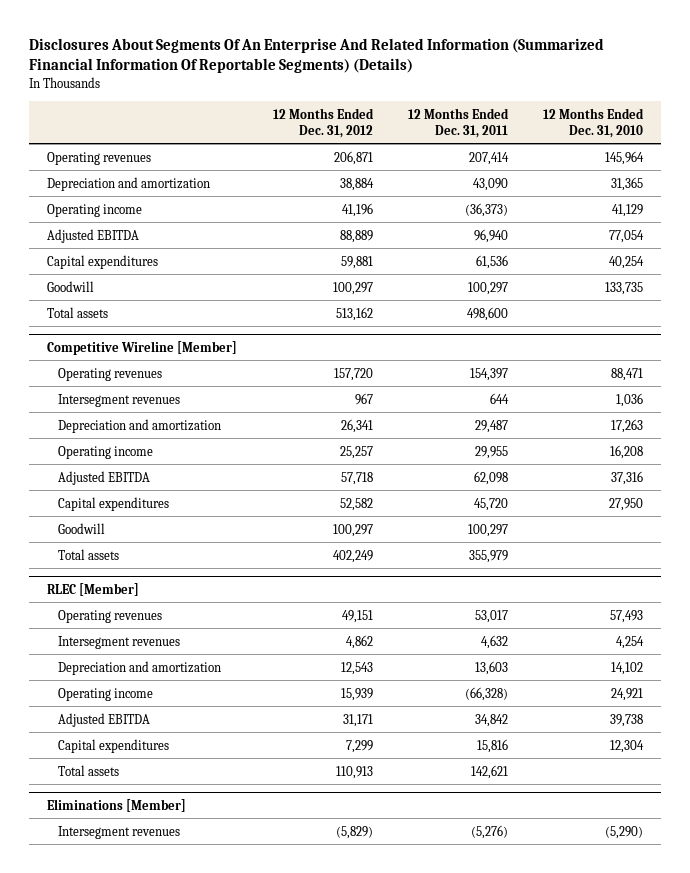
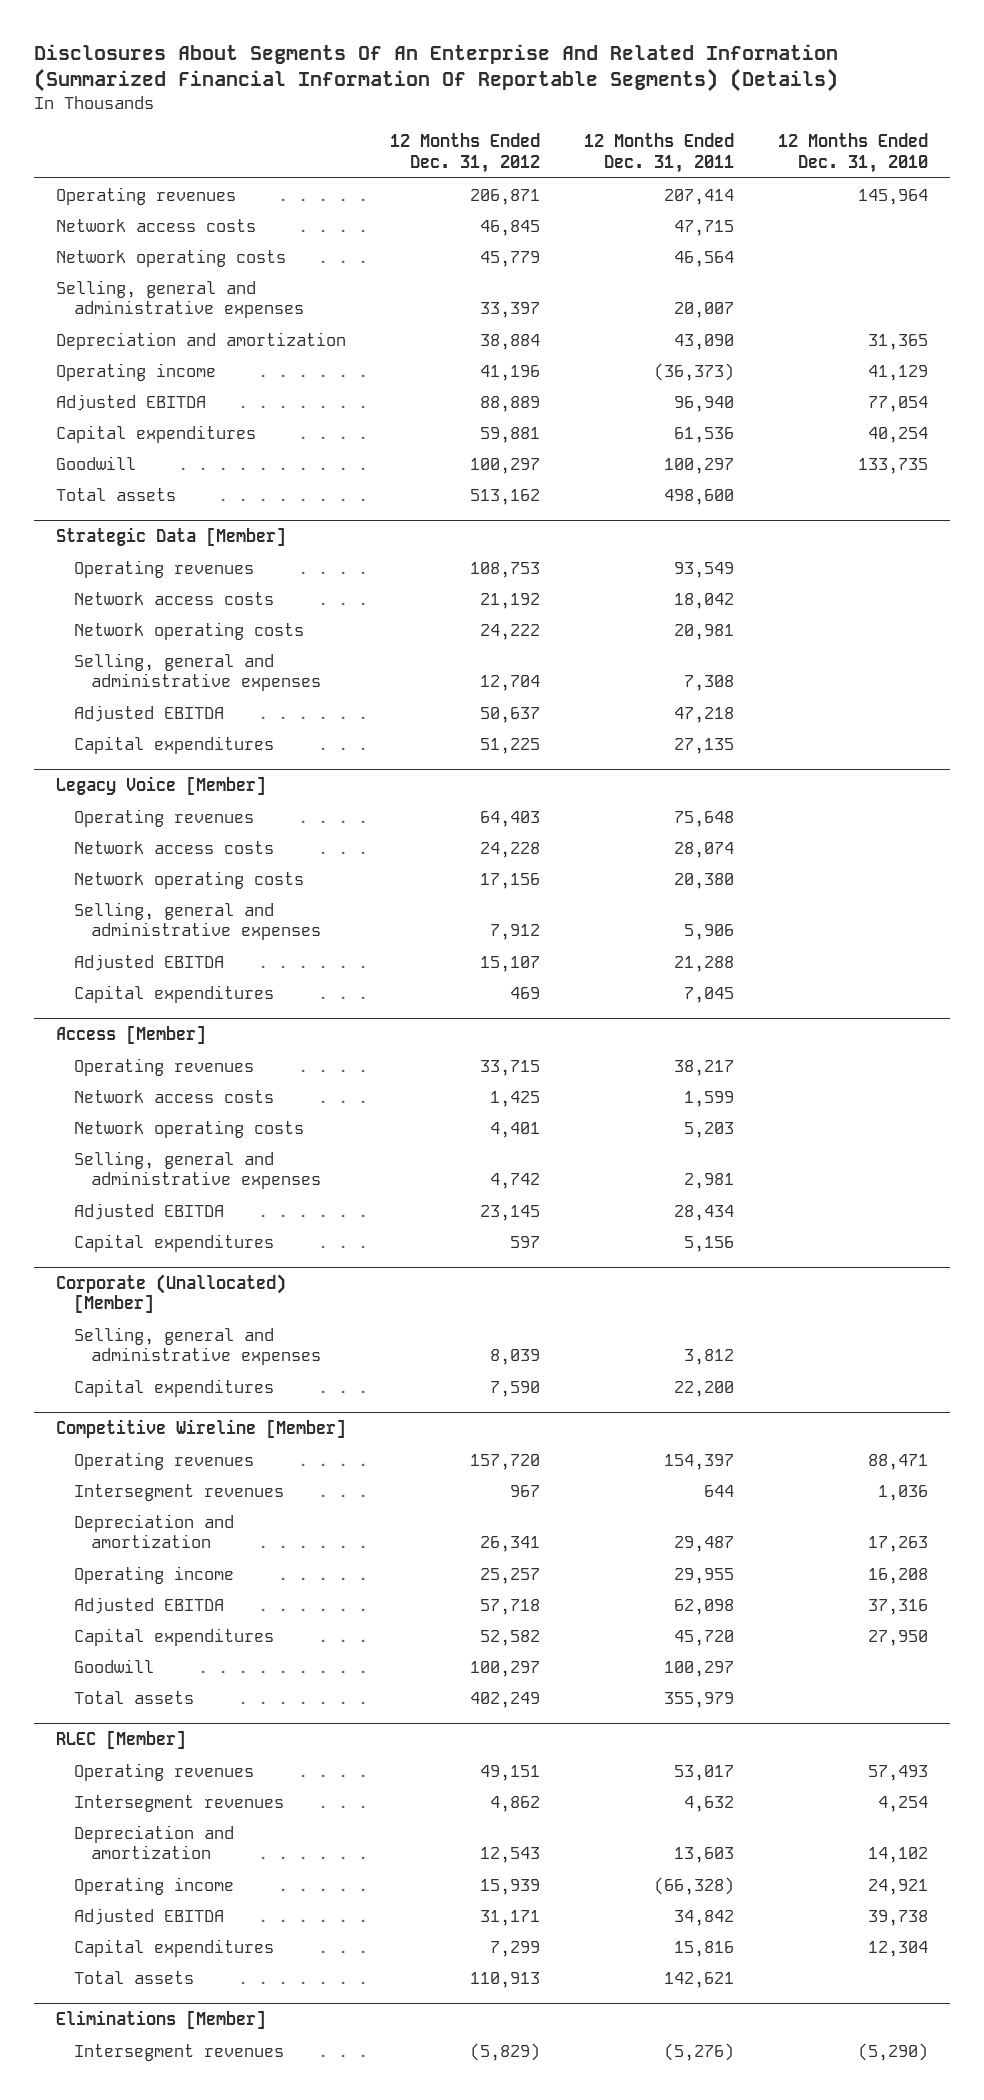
+ Network access costs | 46,845 | 47,715 |
+ Network operating costs | 45,779 | 46,564 |
+ Selling, general and administrative expenses | 33,397 | 20,007 |
+ Strategic Data [Member]
+ Operating revenues | 108,753 | 93,549 |
+ Network access costs | 21,192 | 18,042 |
+ Network operating costs | 24,222 | 20,981 |
+ Selling, general and administrative expenses | 12,704 | 7,308 |
+ Adjusted EBITDA | 50,637 | 47,218 |
+ Capital expenditures | 51,225 | 27,135 |
+ Legacy Voice [Member]
+ Operating revenues | 64,403 | 75,648 |
+ Network access costs | 24,228 | 28,074 |
+ Network operating costs | 17,156 | 20,380 |
+ Selling, general and administrative expenses | 7,912 | 5,906 |
+ Adjusted EBITDA | 15,107 | 21,288 |
+ Capital expenditures | 469 | 7,045 |
+ Access [Member]
+ Operating revenues | 33,715 | 38,217 |
+ Network access costs | 1,425 | 1,599 |
+ Network operating costs | 4,401 | 5,203 |
+ Selling, general and administrative expenses | 4,742 | 2,981 |
+ Adjusted EBITDA | 23,145 | 28,434 |
+ Capital expenditures | 597 | 5,156 |
+ Corporate (Unallocated) [Member]
+ Selling, general and administrative expenses | 8,039 | 3,812 |
+ Capital expenditures | 7,590 | 22,200 |

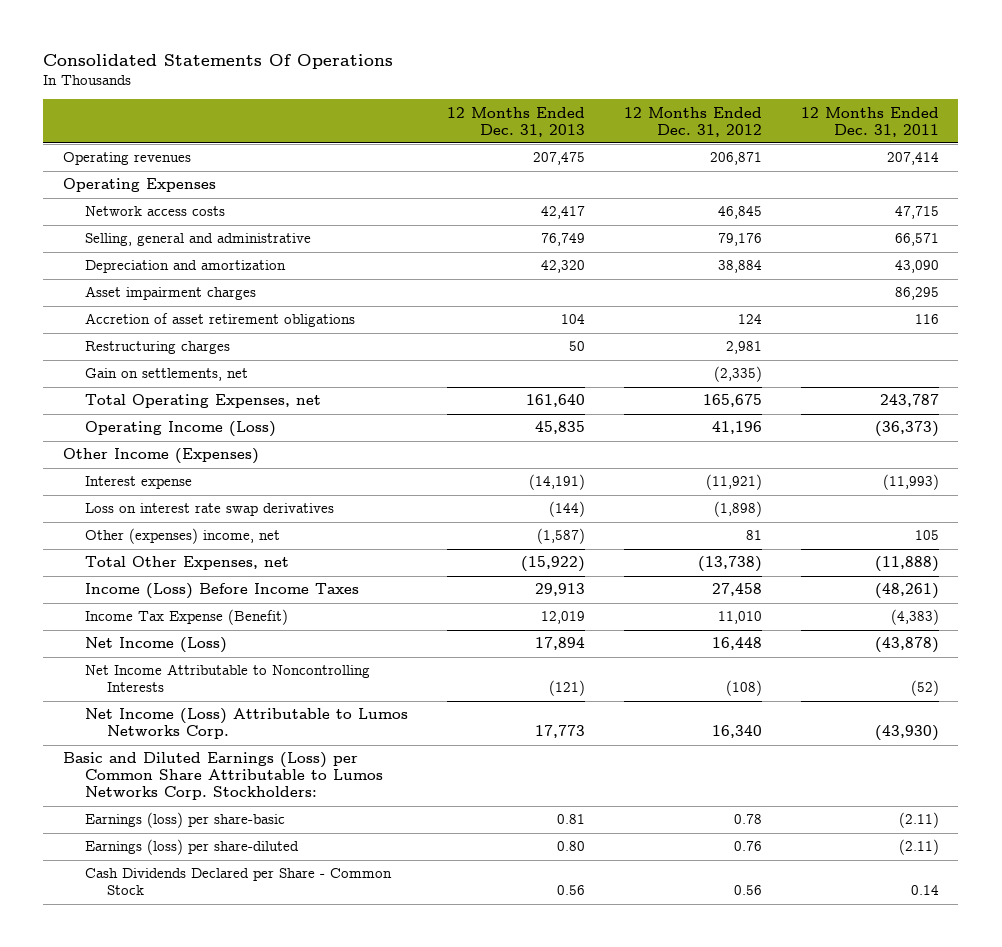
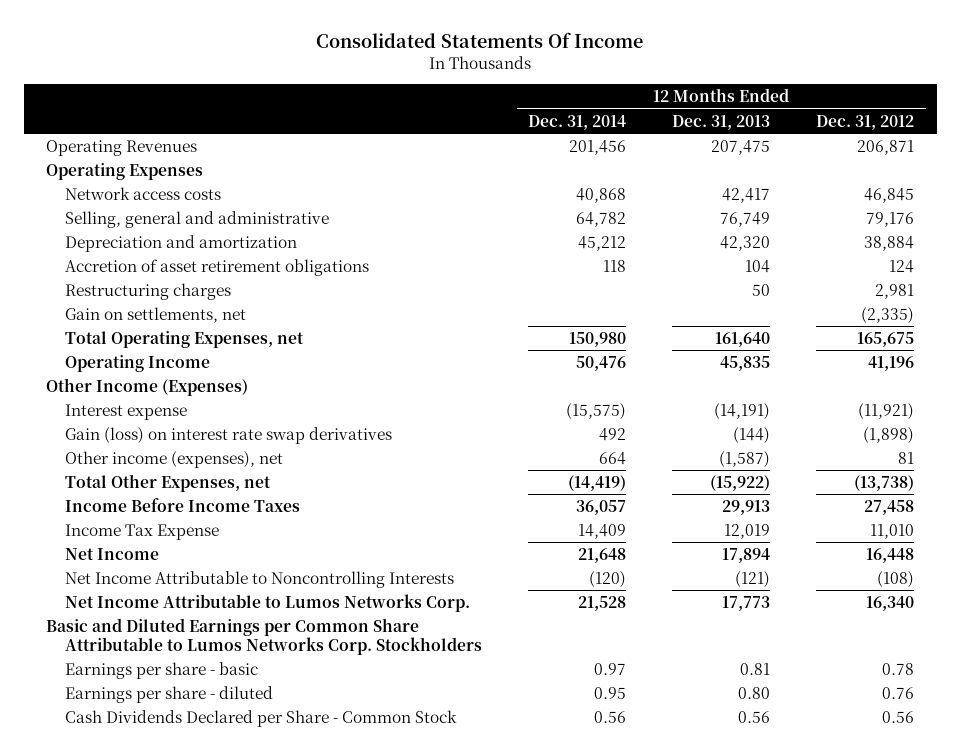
- Consolidated Statements Of Operations
+ Consolidated Statements Of Income
- | 12 Months Ended Dec. 31, 2013 | 12 Months Ended Dec. 31, 2012 | 12 Months Ended Dec. 31, 2011
+ | 12 Months Ended Dec. 31, 2014 | 12 Months Ended Dec. 31, 2013 | 12 Months Ended Dec. 31, 2012
- Operating revenues | 207,475 | 206,871 | 207,414
+ Operating Revenues | 201,456 | 207,475 | 206,871
- Asset impairment charges | | | 86,295
- Operating Income (Loss) | 45,835 | 41,196 | (36,373)
+ Operating Income | 50,476 | 45,835 | 41,196
- Loss on interest rate swap derivatives | (144) | (1,898) |
- Other (expenses) income, net | (1,587) | 81 | 105
+ Gain (loss) on interest rate swap derivatives | 492 | (144) | (1,898)
+ Other income (expenses), net | 664 | (1,587) | 81
- Income (Loss) Before Income Taxes | 29,913 | 27,458 | (48,261)
- Income Tax Expense (Benefit) | 12,019 | 11,010 | (4,383)
- Net Income (Loss) | 17,894 | 16,448 | (43,878)
+ Income Before Income Taxes | 36,057 | 29,913 | 27,458
+ Income Tax Expense | 14,409 | 12,019 | 11,010
+ Net Income | 21,648 | 17,894 | 16,448
- Net Income (Loss) Attributable to Lumos Networks Corp. | 17,773 | 16,340 | (43,930)
- Basic and Diluted Earnings (Loss) per Common Share Attributable to Lumos Networks Corp. Stockholders:
- Earnings (loss) per share-basic | 0.81 | 0.78 | (2.11)
- Earnings (loss) per share-diluted | 0.80 | 0.76 | (2.11)
+ Net Income Attributable to Lumos Networks Corp. | 21,528 | 17,773 | 16,340
+ Basic and Diluted Earnings per Common Share Attributable to Lumos Networks Corp. Stockholders
+ Earnings per share - basic | 0.97 | 0.81 | 0.78
+ Earnings per share - diluted | 0.95 | 0.80 | 0.76

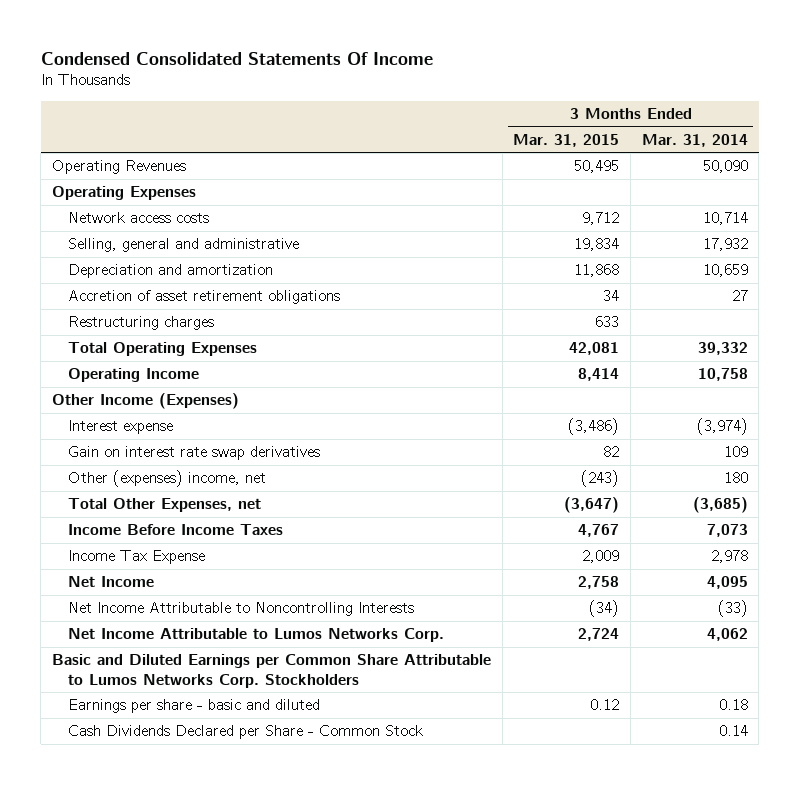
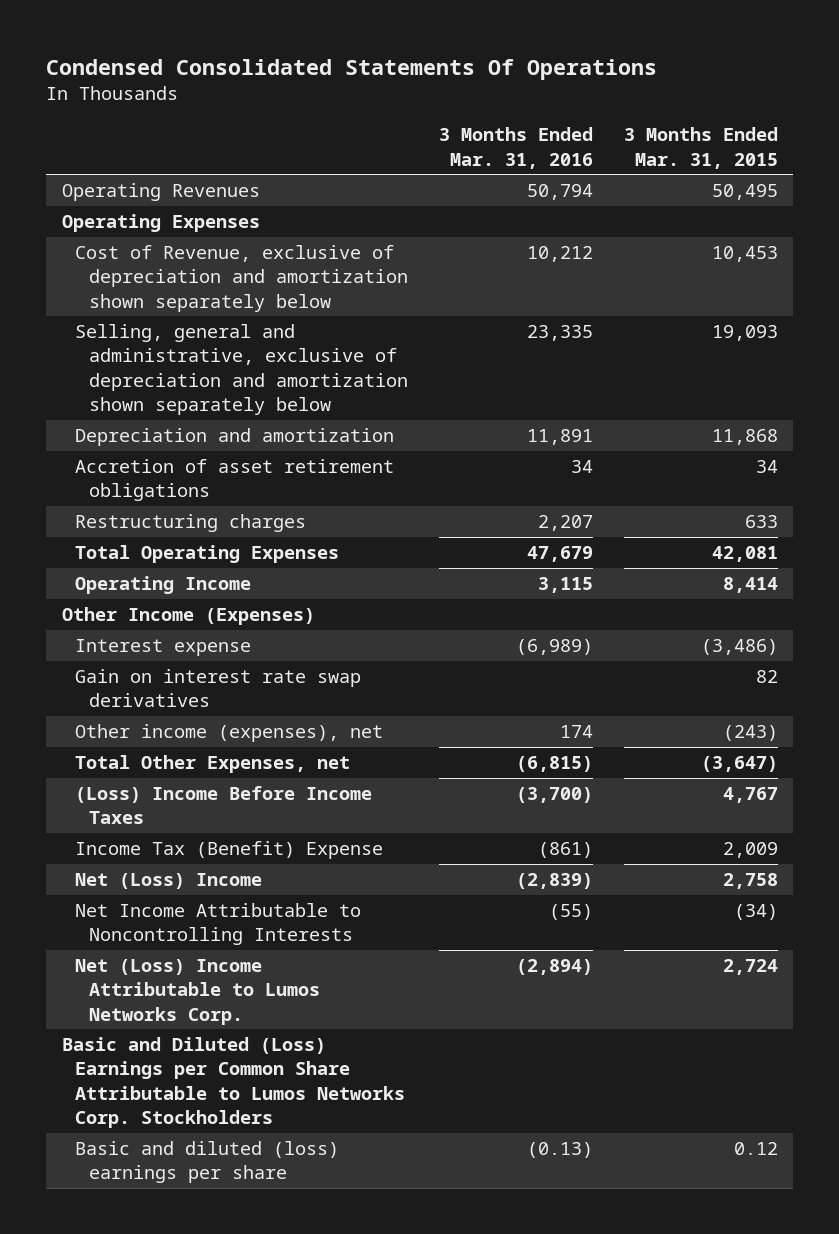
- Condensed Consolidated Statements Of Income
+ Condensed Consolidated Statements Of Operations
- | 3 Months Ended Mar. 31, 2015 | 3 Months Ended Mar. 31, 2014
+ | 3 Months Ended Mar. 31, 2016 | 3 Months Ended Mar. 31, 2015
- Network access costs | 9,712 | 10,714
- Selling, general and administrative | 19,834 | 17,932
+ Cost of Revenue, exclusive of depreciation and amortization shown separately below | 10,212 | 10,453
+ Selling, general and administrative, exclusive of depreciation and amortization shown separately below | 23,335 | 19,093
- Other (expenses) income, net | (243) | 180
+ Other income (expenses), net | 174 | (243)
- Income Before Income Taxes | 4,767 | 7,073
- Income Tax Expense | 2,009 | 2,978
- Net Income | 2,758 | 4,095
+ (Loss) Income Before Income Taxes | (3,700) | 4,767
+ Income Tax (Benefit) Expense | (861) | 2,009
+ Net (Loss) Income | (2,839) | 2,758
- Net Income Attributable to Lumos Networks Corp. | 2,724 | 4,062
- Basic and Diluted Earnings per Common Share Attributable to Lumos Networks Corp. Stockholders
- Earnings per share - basic and diluted | 0.12 | 0.18
- Cash Dividends Declared per Share - Common Stock | | 0.14
+ Net (Loss) Income Attributable to Lumos Networks Corp. | (2,894) | 2,724
+ Basic and Diluted (Loss) Earnings per Common Share Attributable to Lumos Networks Corp. Stockholders
+ Basic and diluted (loss) earnings per share | (0.13) | 0.12

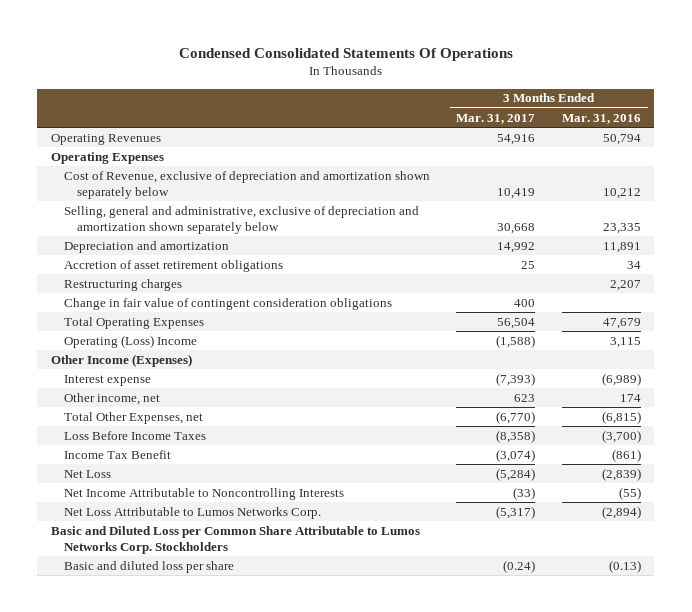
- | 3 Months Ended Mar. 31, 2016 | 3 Months Ended Mar. 31, 2015
+ | 3 Months Ended Mar. 31, 2017 | 3 Months Ended Mar. 31, 2016
+ Change in fair value of contingent consideration obligations | 400 |
- Operating Income | 3,115 | 8,414
+ Operating (Loss) Income | (1,588) | 3,115
- Gain on interest rate swap derivatives | | 82
- Other income (expenses), net | 174 | (243)
+ Other income, net | 623 | 174
- (Loss) Income Before Income Taxes | (3,700) | 4,767
- Income Tax (Benefit) Expense | (861) | 2,009
- Net (Loss) Income | (2,839) | 2,758
+ Loss Before Income Taxes | (8,358) | (3,700)
+ Income Tax Benefit | (3,074) | (861)
+ Net Loss | (5,284) | (2,839)
- Net (Loss) Income Attributable to Lumos Networks Corp. | (2,894) | 2,724
- Basic and Diluted (Loss) Earnings per Common Share Attributable to Lumos Networks Corp. Stockholders
- Basic and diluted (loss) earnings per share | (0.13) | 0.12
+ Net Loss Attributable to Lumos Networks Corp. | (5,317) | (2,894)
+ Basic and Diluted Loss per Common Share Attributable to Lumos Networks Corp. Stockholders
+ Basic and diluted loss per share | (0.24) | (0.13)

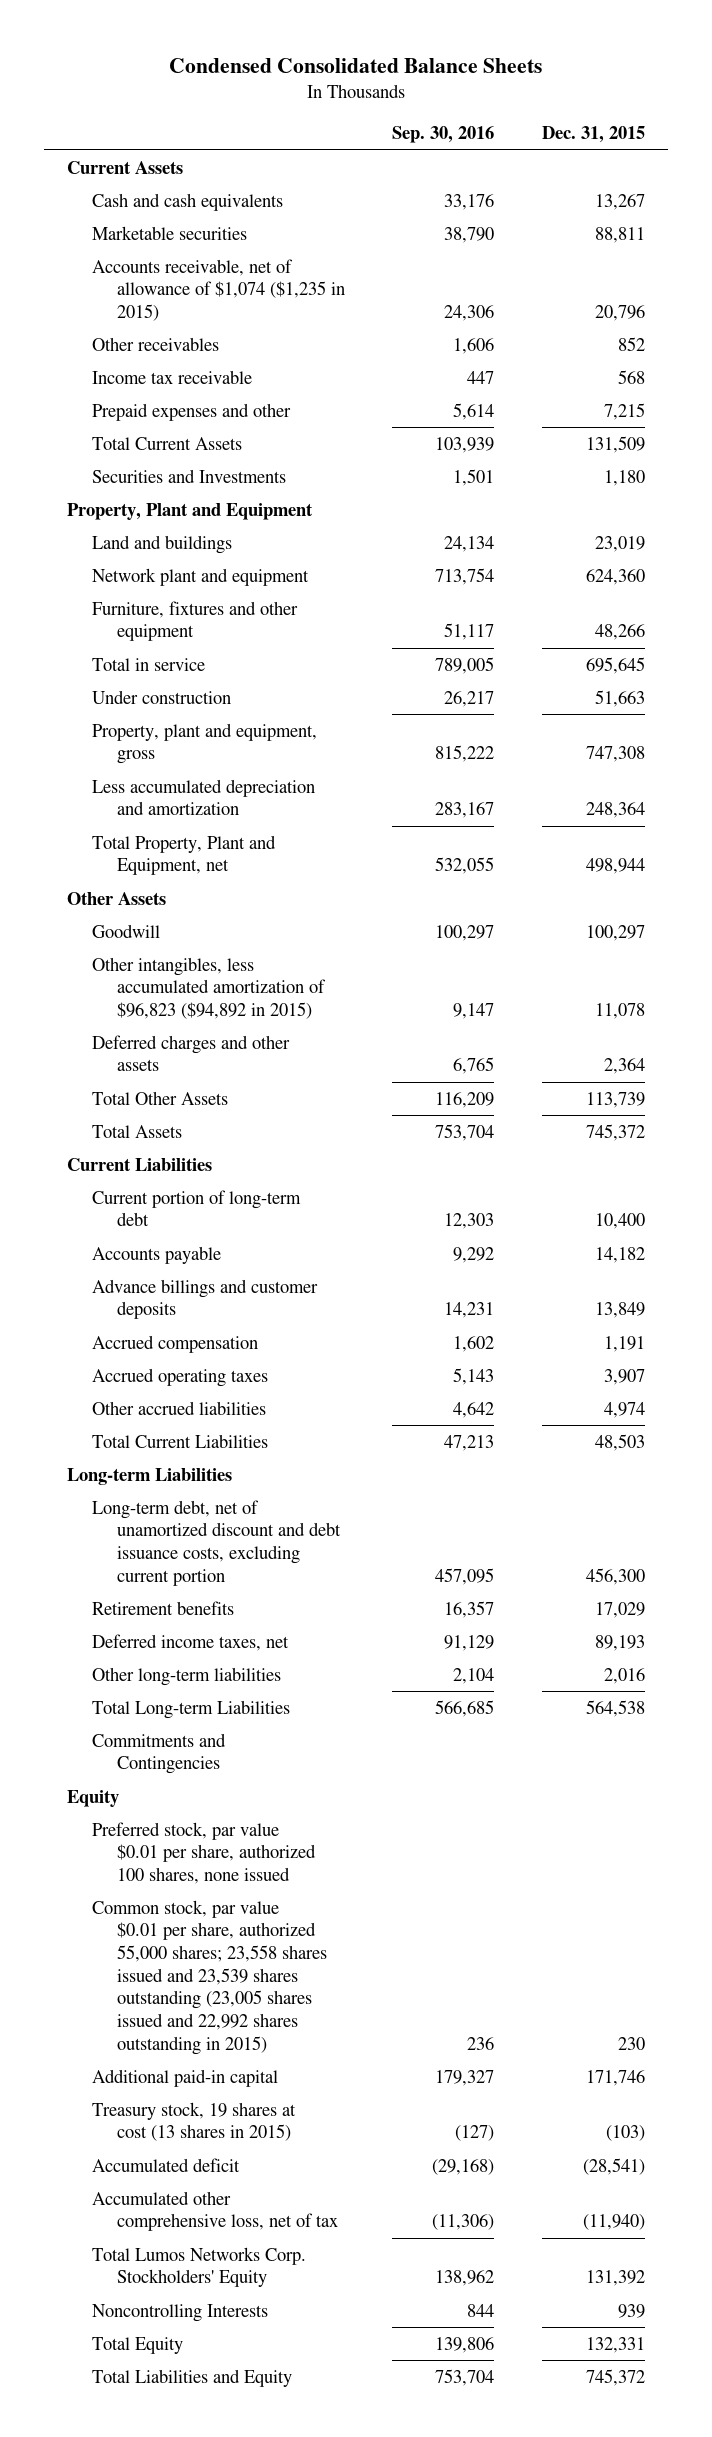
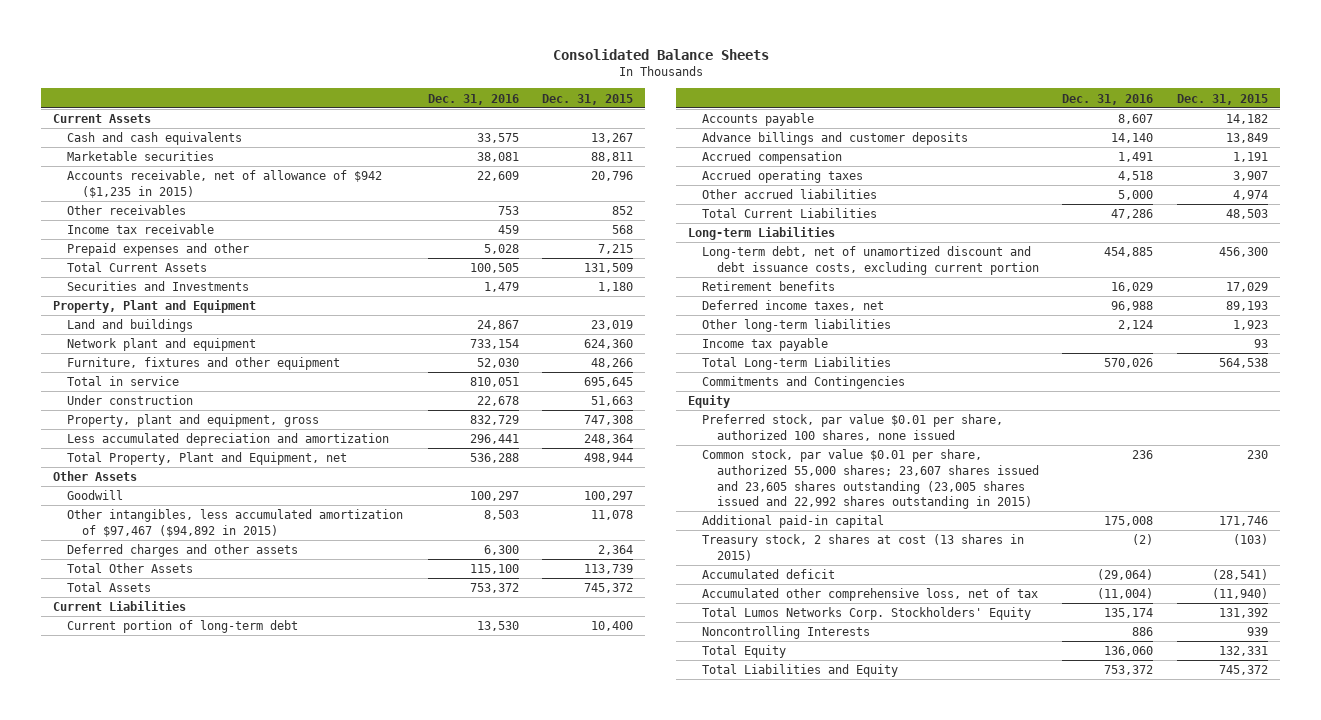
- Condensed Consolidated Balance Sheets
+ Consolidated Balance Sheets
- | Sep. 30, 2016 | Dec. 31, 2015
+ | Dec. 31, 2016 | Dec. 31, 2015
- Accounts receivable, net of allowance of $1,074 ($1,235 in 2015) | 24,306 | 20,796
+ Accounts receivable, net of allowance of $942 ($1,235 in 2015) | 22,609 | 20,796
- Other intangibles, less accumulated amortization of $96,823 ($94,892 in 2015) | 9,147 | 11,078
+ Other intangibles, less accumulated amortization of $97,467 ($94,892 in 2015) | 8,503 | 11,078
- Other long-term liabilities | 2,104 | 2,016
+ Other long-term liabilities | 2,124 | 1,923
+ Income tax payable | | 93
- Common stock, par value $0.01 per share, authorized 55,000 shares; 23,558 shares issued and 23,539 shares outstanding (23,005 shares issued and 22,992 shares outstanding in 2015) | 236 | 230
+ Common stock, par value $0.01 per share, authorized 55,000 shares; 23,607 shares issued and 23,605 shares outstanding (23,005 shares issued and 22,992 shares outstanding in 2015) | 236 | 230
- Treasury stock, 19 shares at cost (13 shares in 2015) | (127) | (103)
+ Treasury stock, 2 shares at cost (13 shares in 2015) | (2) | (103)

